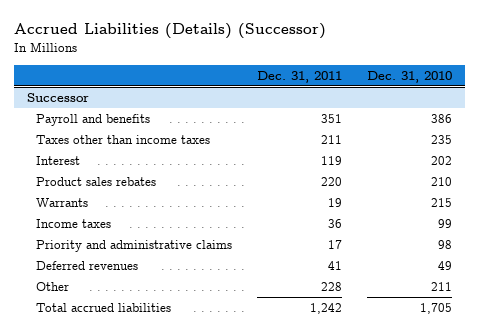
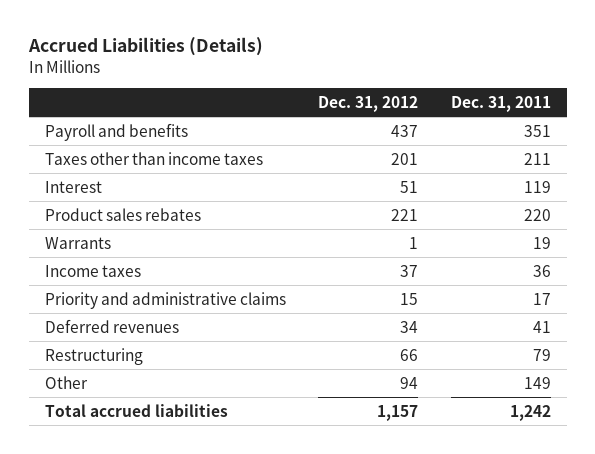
- Accrued Liabilities (Details) (Successor)
+ Accrued Liabilities (Details)
- | Dec. 31, 2011 | Dec. 31, 2010
+ | Dec. 31, 2012 | Dec. 31, 2011
- Successor
- Other | 228 | 211
+ Restructuring | 66 | 79
+ Other | 94 | 149

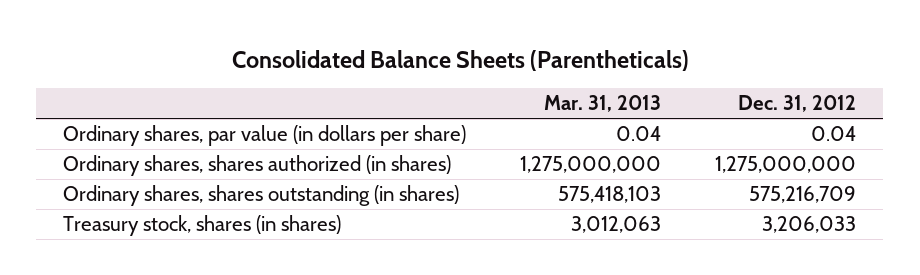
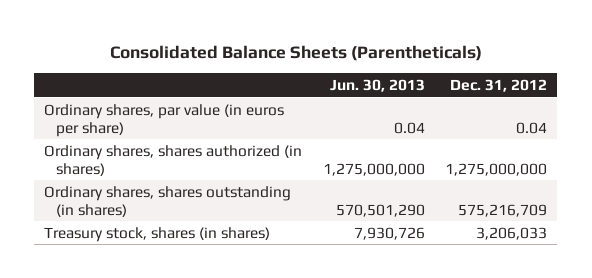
- | Mar. 31, 2013 | Dec. 31, 2012
+ | Jun. 30, 2013 | Dec. 31, 2012
- Ordinary shares, par value (in dollars per share) | 0.04 | 0.04
+ Ordinary shares, par value (in euros per share) | 0.04 | 0.04

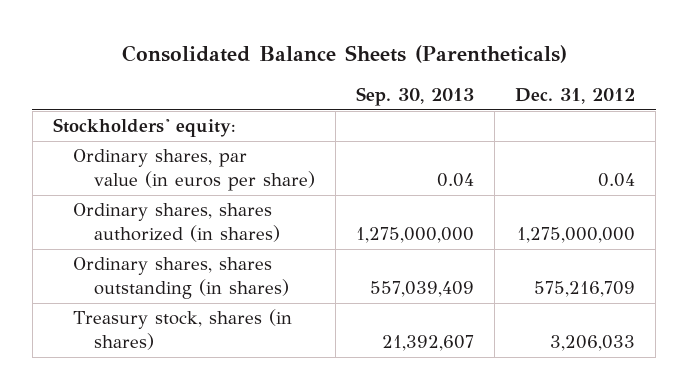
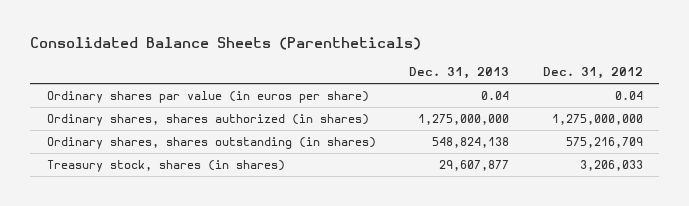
- | Sep. 30, 2013 | Dec. 31, 2012
+ | Dec. 31, 2013 | Dec. 31, 2012
- Stockholders' equity:
- Ordinary shares, par value (in euros per share) | 0.04 | 0.04
+ Ordinary shares par value (in euros per share) | 0.04 | 0.04

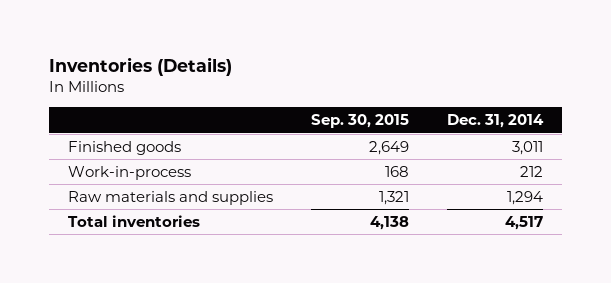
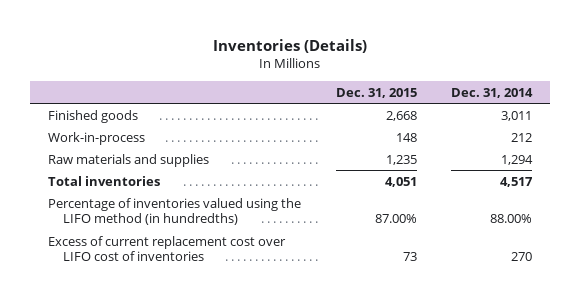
- | Sep. 30, 2015 | Dec. 31, 2014
+ | Dec. 31, 2015 | Dec. 31, 2014
+ Percentage of inventories valued using the LIFO method (in hundredths) | 87.00% | 88.00%
+ Excess of current replacement cost over LIFO cost of inventories | 73 | 270

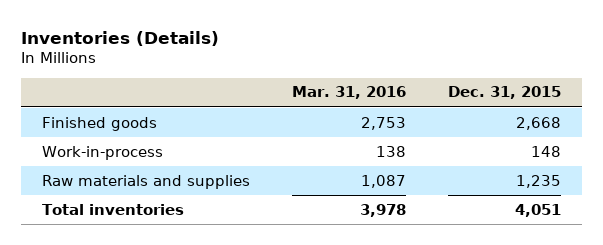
- | Dec. 31, 2015 | Dec. 31, 2014
+ | Mar. 31, 2016 | Dec. 31, 2015
- Percentage of inventories valued using the LIFO method (in hundredths) | 87.00% | 88.00%
- Excess of current replacement cost over LIFO cost of inventories | 73 | 270

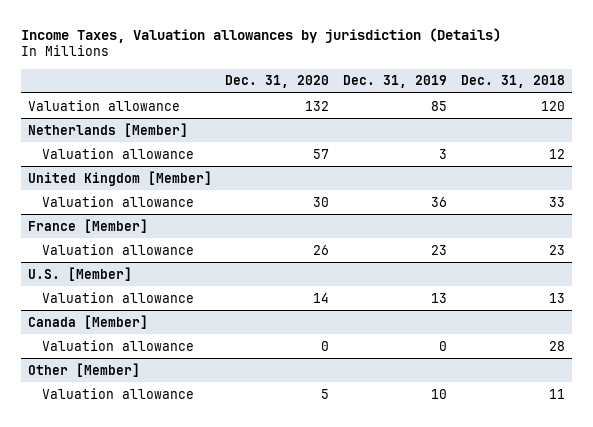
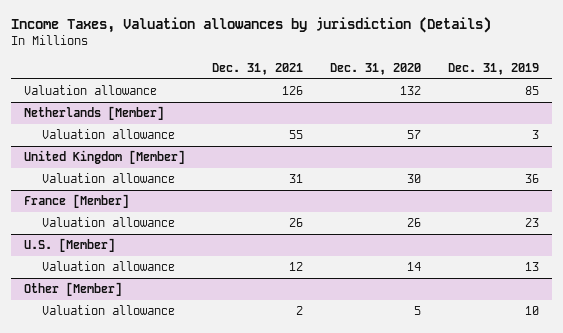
- | Dec. 31, 2020 | Dec. 31, 2019 | Dec. 31, 2018
+ | Dec. 31, 2021 | Dec. 31, 2020 | Dec. 31, 2019
- Canada [Member]
- Valuation allowance | 0 | 0 | 28

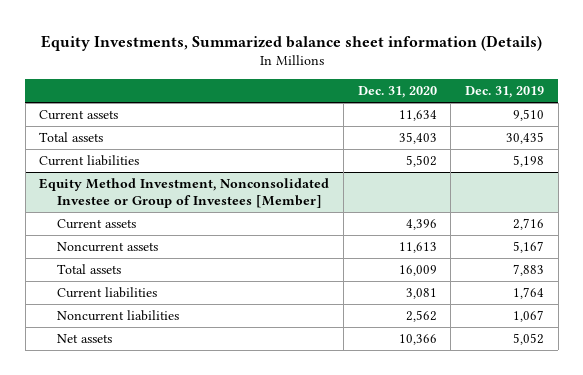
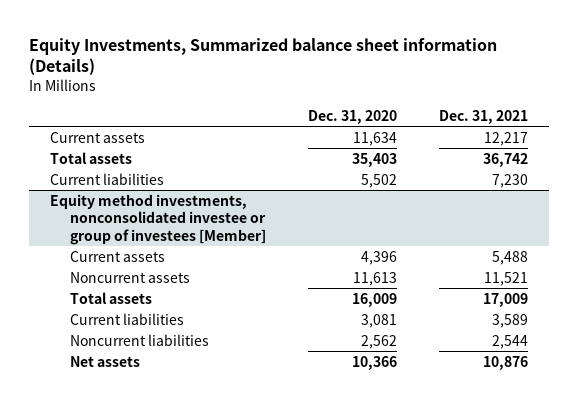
- | Dec. 31, 2020 | Dec. 31, 2019
+ | Dec. 31, 2020 | Dec. 31, 2021
- Equity Method Investment, Nonconsolidated Investee or Group of Investees [Member]
+ Equity method investments, nonconsolidated investee or group of investees [Member]

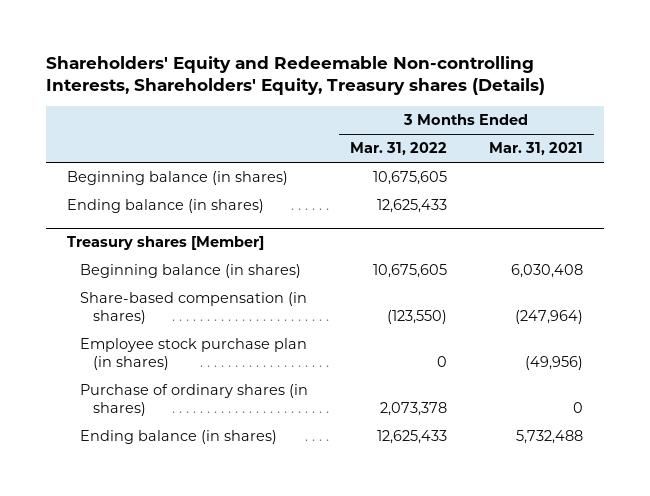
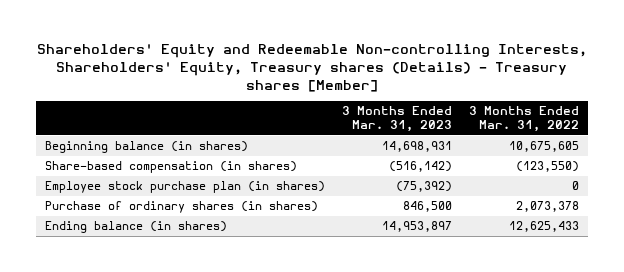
- Shareholders' Equity and Redeemable Non-controlling Interests, Shareholders' Equity, Treasury shares (Details)
+ Shareholders' Equity and Redeemable Non-controlling Interests, Shareholders' Equity, Treasury shares (Details) - Treasury shares [Member]
- | 3 Months Ended Mar. 31, 2022 | 3 Months Ended Mar. 31, 2021
+ | 3 Months Ended Mar. 31, 2023 | 3 Months Ended Mar. 31, 2022
- Ending balance (in shares) | 12,625,433 |
- Treasury shares [Member]
- Beginning balance (in shares) | 10,675,605 | 6,030,408

